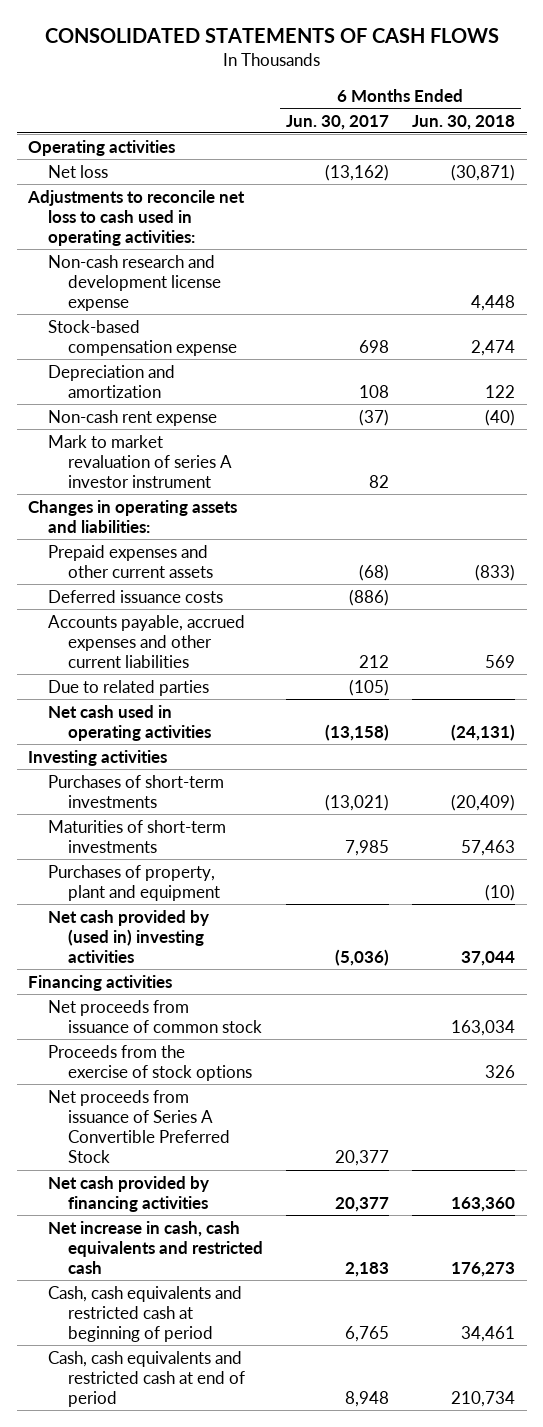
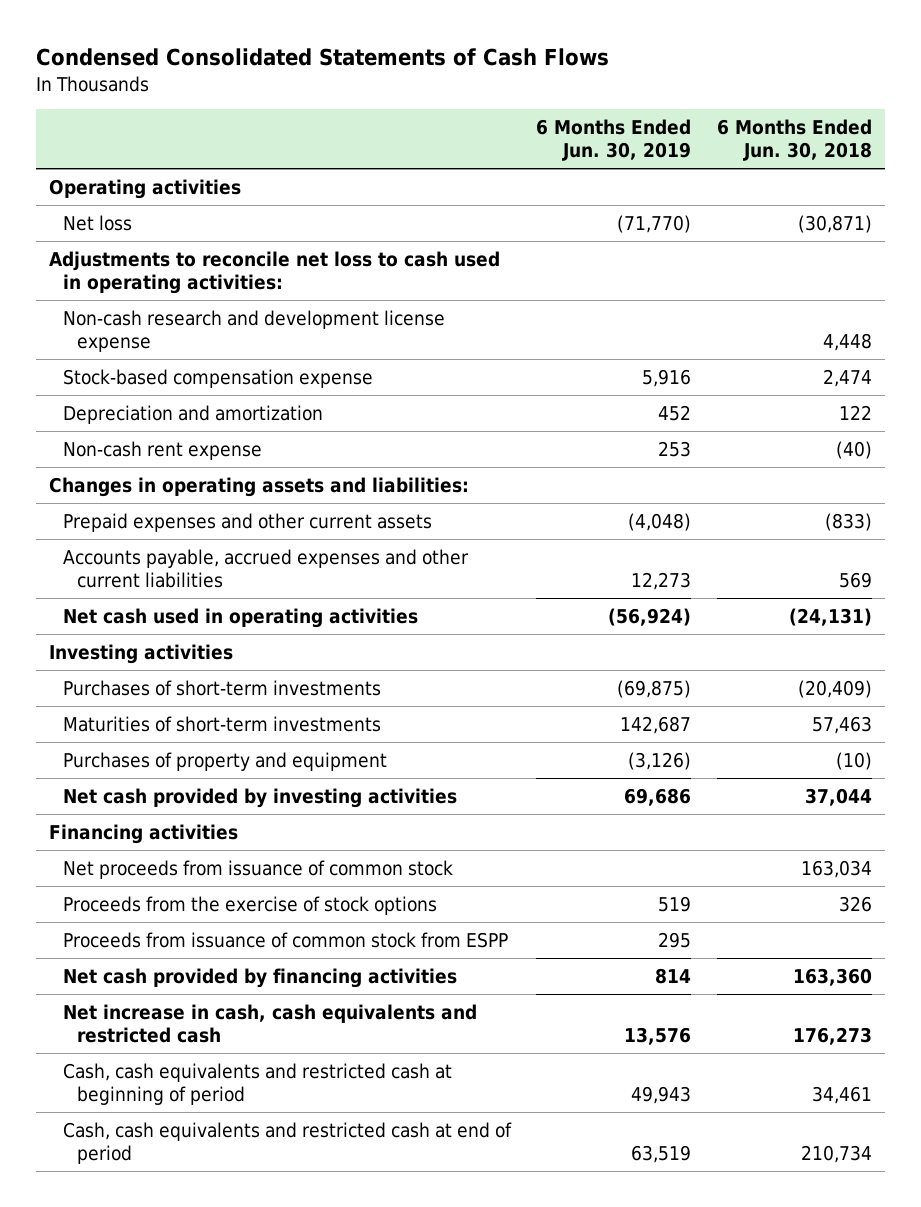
- CONSOLIDATED STATEMENTS OF CASH FLOWS
+ Condensed Consolidated Statements of Cash Flows
- | 6 Months Ended Jun. 30, 2017 | 6 Months Ended Jun. 30, 2018
+ | 6 Months Ended Jun. 30, 2019 | 6 Months Ended Jun. 30, 2018
- Mark to market revaluation of series A investor instrument | 82 |
- Deferred issuance costs | (886) |
- Due to related parties | (105) |
- Purchases of property, plant and equipment | | (10)
- Net cash provided by (used in) investing activities | (5,036) | 37,044
+ Purchases of property and equipment | (3,126) | (10)
+ Net cash provided by investing activities | 69,686 | 37,044
- Net proceeds from issuance of Series A Convertible Preferred Stock | 20,377 |
+ Proceeds from issuance of common stock from ESPP | 295 |

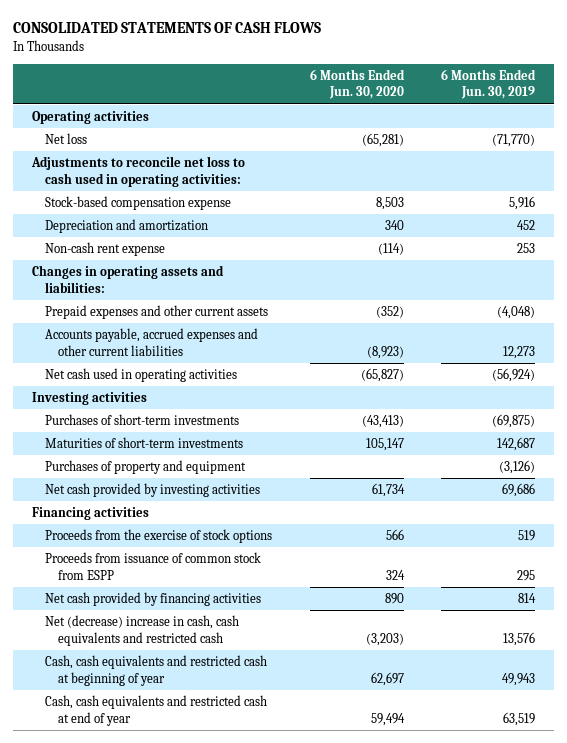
- Condensed Consolidated Statements of Cash Flows
+ CONSOLIDATED STATEMENTS OF CASH FLOWS
- | 6 Months Ended Jun. 30, 2019 | 6 Months Ended Jun. 30, 2018
+ | 6 Months Ended Jun. 30, 2020 | 6 Months Ended Jun. 30, 2019
- Non-cash research and development license expense | | 4,448
- Net proceeds from issuance of common stock | | 163,034
- Net increase in cash, cash equivalents and restricted cash | 13,576 | 176,273
- Cash, cash equivalents and restricted cash at beginning of period | 49,943 | 34,461
- Cash, cash equivalents and restricted cash at end of period | 63,519 | 210,734
+ Net (decrease) increase in cash, cash equivalents and restricted cash | (3,203) | 13,576
+ Cash, cash equivalents and restricted cash at beginning of year | 62,697 | 49,943
+ Cash, cash equivalents and restricted cash at end of year | 59,494 | 63,519

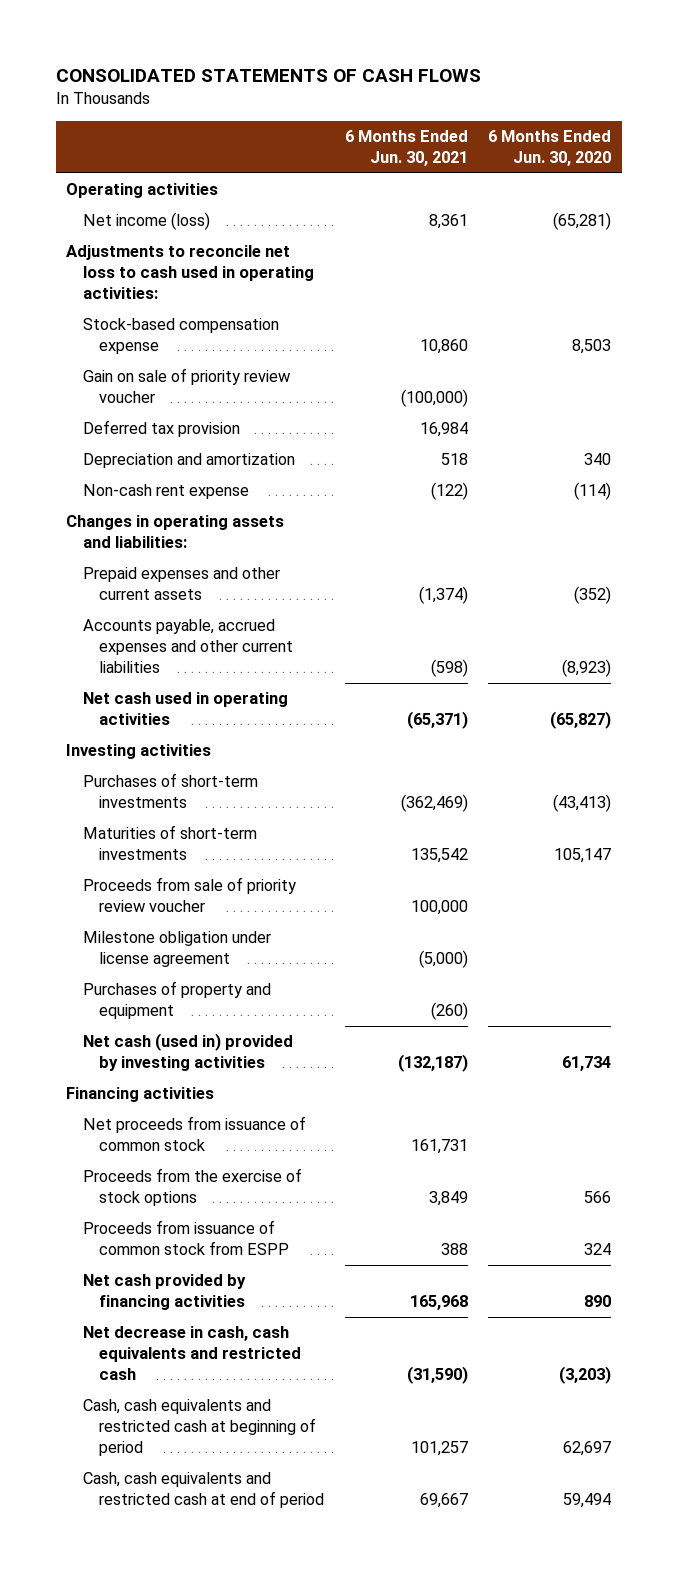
- | 6 Months Ended Jun. 30, 2020 | 6 Months Ended Jun. 30, 2019
+ | 6 Months Ended Jun. 30, 2021 | 6 Months Ended Jun. 30, 2020
- Net loss | (65,281) | (71,770)
+ Net income (loss) | 8,361 | (65,281)
+ Gain on sale of priority review voucher | (100,000) |
+ Deferred tax provision | 16,984 |
+ Proceeds from sale of priority review voucher | 100,000 |
+ Milestone obligation under license agreement | (5,000) |
- Net cash provided by investing activities | 61,734 | 69,686
+ Net cash (used in) provided by investing activities | (132,187) | 61,734
+ Net proceeds from issuance of common stock | 161,731 |
- Net (decrease) increase in cash, cash equivalents and restricted cash | (3,203) | 13,576
- Cash, cash equivalents and restricted cash at beginning of year | 62,697 | 49,943
- Cash, cash equivalents and restricted cash at end of year | 59,494 | 63,519
+ Net decrease in cash, cash equivalents and restricted cash | (31,590) | (3,203)
+ Cash, cash equivalents and restricted cash at beginning of period | 101,257 | 62,697
+ Cash, cash equivalents and restricted cash at end of period | 69,667 | 59,494

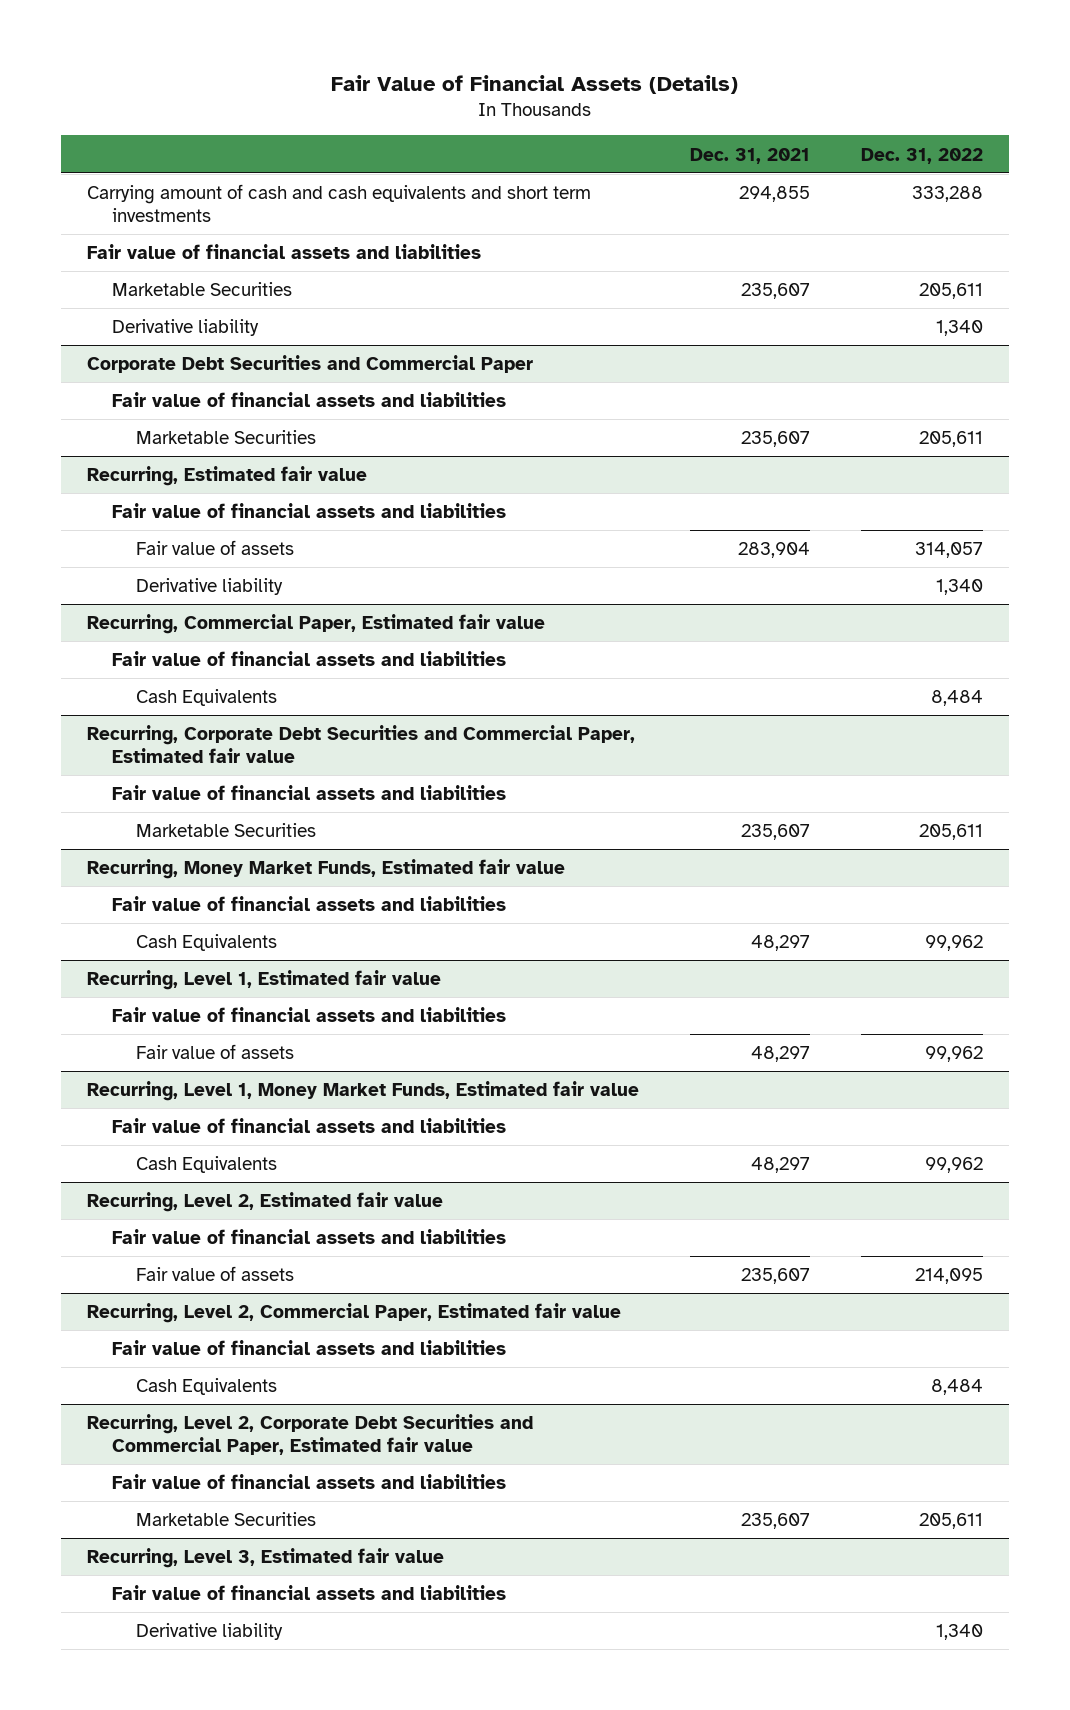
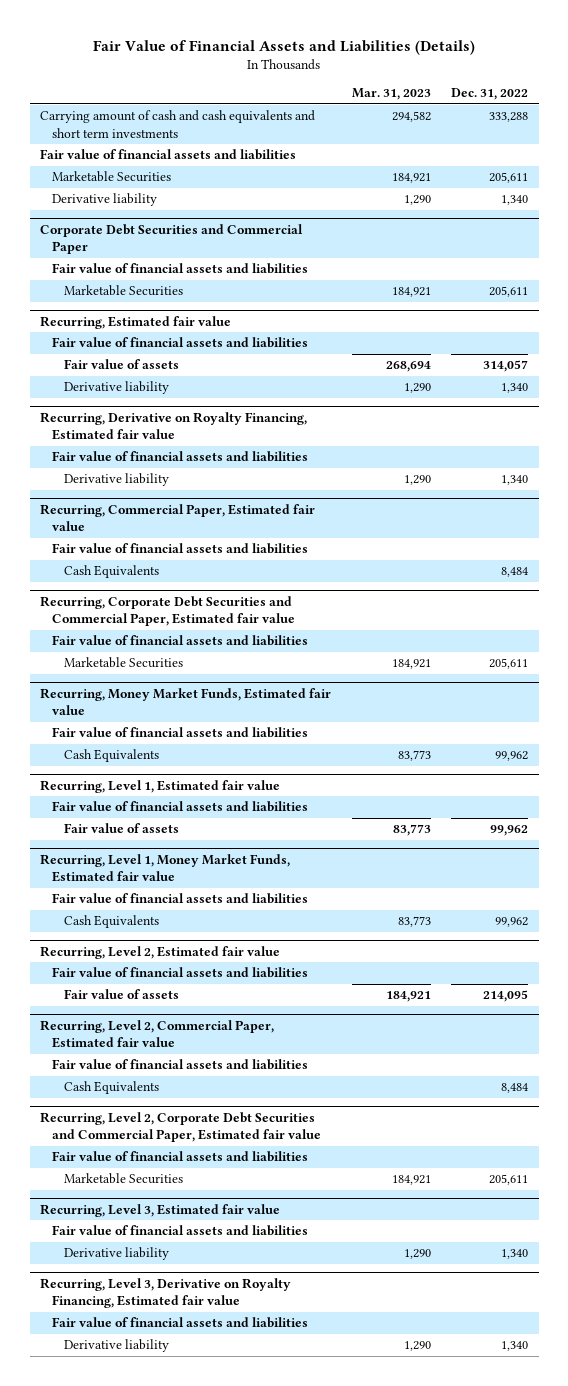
- Fair Value of Financial Assets (Details)
+ Fair Value of Financial Assets and Liabilities (Details)
- | Dec. 31, 2021 | Dec. 31, 2022
+ | Mar. 31, 2023 | Dec. 31, 2022
+ Recurring, Derivative on Royalty Financing, Estimated fair value
+ Fair value of financial assets and liabilities
+ Derivative liability | 1,290 | 1,340
+ Recurring, Level 3, Derivative on Royalty Financing, Estimated fair value
+ Fair value of financial assets and liabilities
+ Derivative liability | 1,290 | 1,340

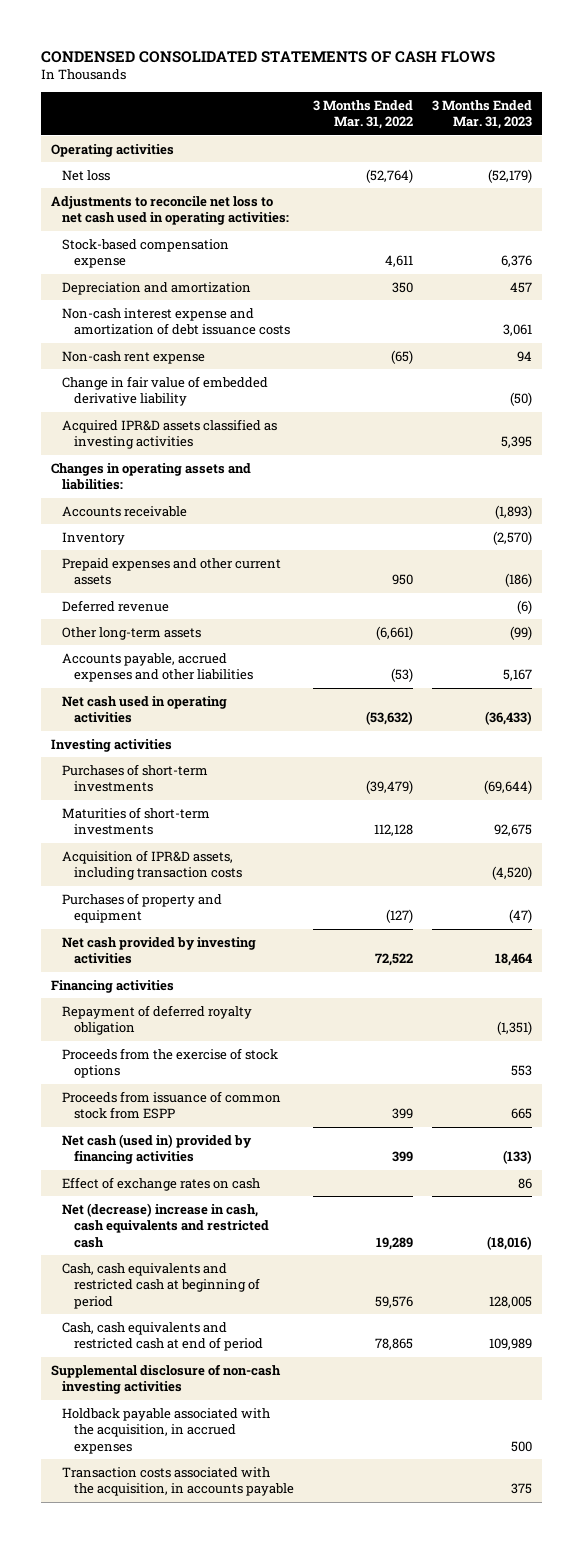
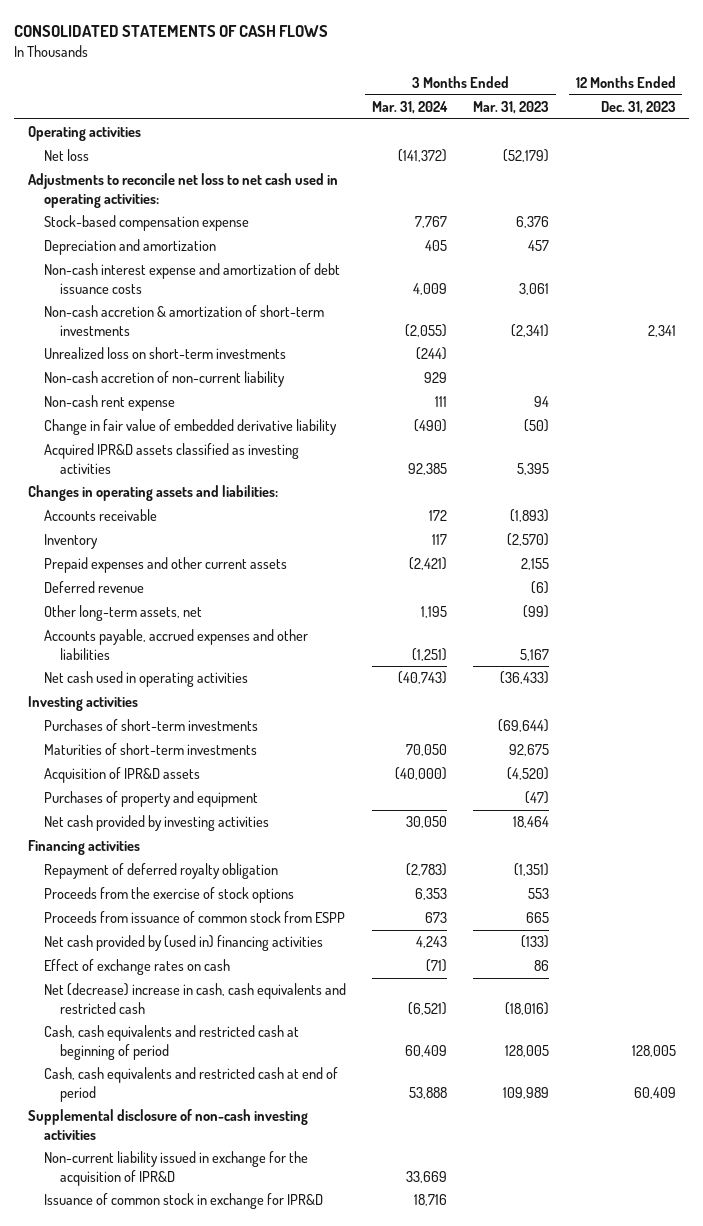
- CONDENSED CONSOLIDATED STATEMENTS OF CASH FLOWS
+ CONSOLIDATED STATEMENTS OF CASH FLOWS
- | 3 Months Ended Mar. 31, 2022 | 3 Months Ended Mar. 31, 2023
+ | 3 Months Ended Mar. 31, 2024 | 3 Months Ended Mar. 31, 2023 | 12 Months Ended Dec. 31, 2023
+ Non-cash accretion & amortization of short-term investments | (2,055) | (2,341) | 2,341
+ Unrealized loss on short-term investments | (244) | |
+ Non-cash accretion of non-current liability | 929 | |
- Prepaid expenses and other current assets | 950 | (186)
+ Prepaid expenses and other current assets | (2,421) | 2,155 |
- Other long-term assets | (6,661) | (99)
+ Other long-term assets, net | 1,195 | (99) |
- Acquisition of IPR&D assets, including transaction costs | | (4,520)
+ Acquisition of IPR&D assets | (40,000) | (4,520) |
- Net cash (used in) provided by financing activities | 399 | (133)
+ Net cash provided by (used in) financing activities | 4,243 | (133) |
- Holdback payable associated with the acquisition, in accrued expenses | | 500
- Transaction costs associated with the acquisition, in accounts payable | | 375
+ Non-current liability issued in exchange for the acquisition of IPR&D | 33,669 | |
+ Issuance of common stock in exchange for IPR&D | 18,716 | |

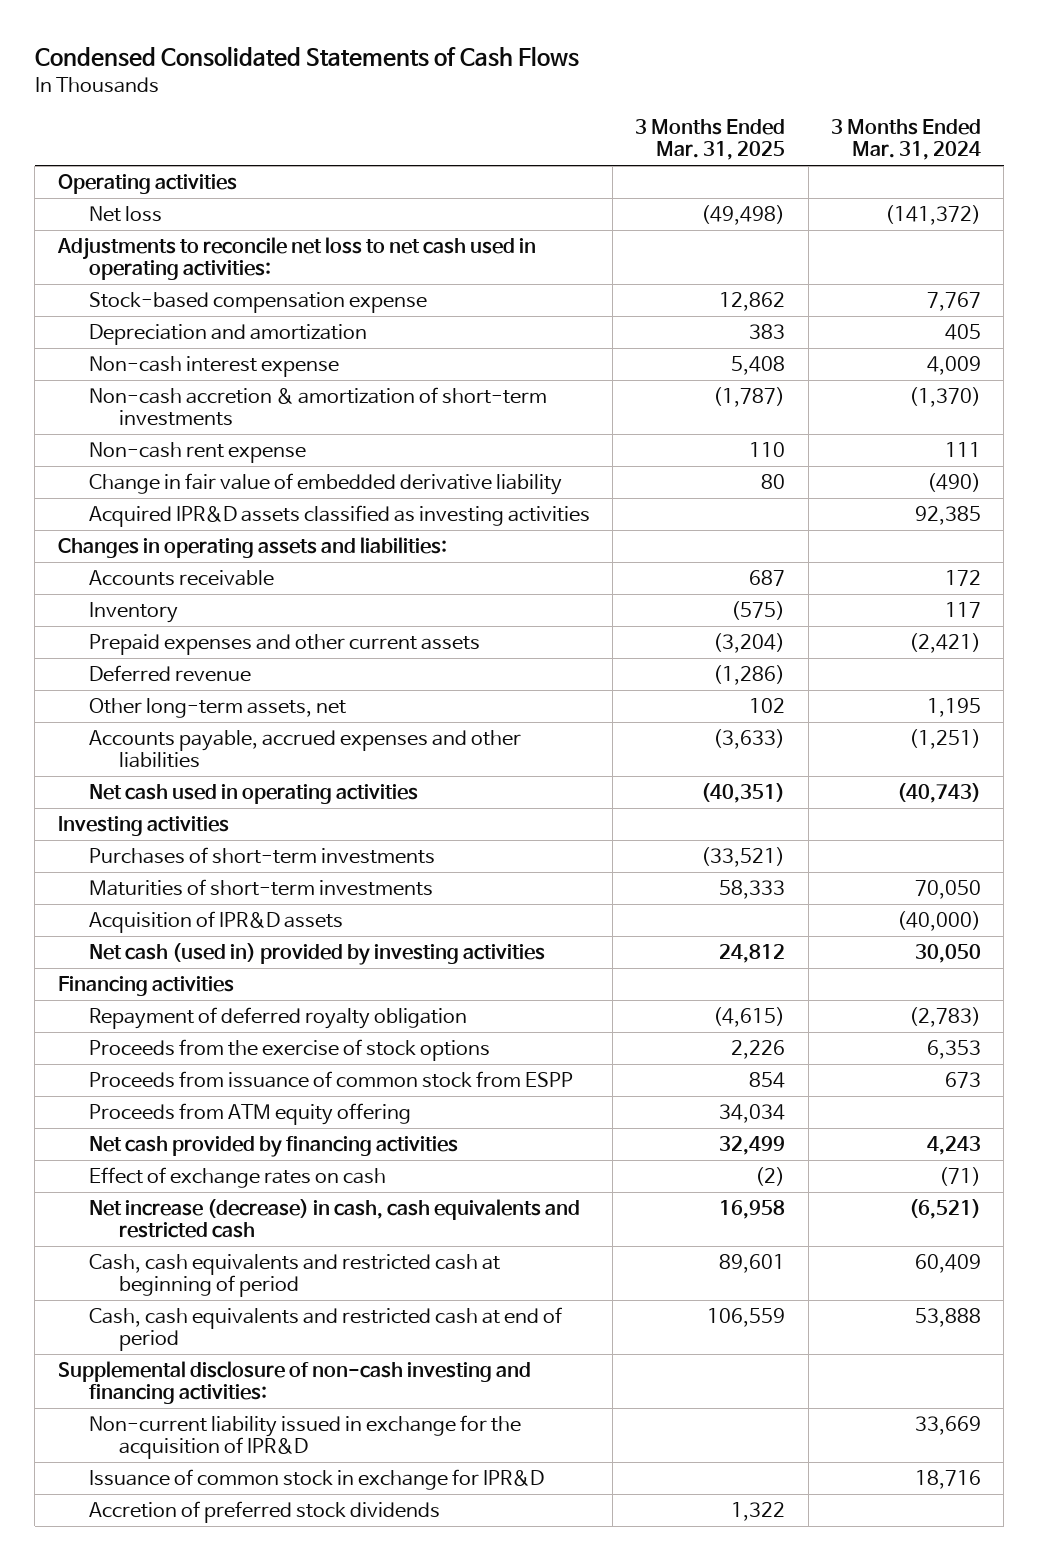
- CONSOLIDATED STATEMENTS OF CASH FLOWS
+ Condensed Consolidated Statements of Cash Flows
- | 3 Months Ended Mar. 31, 2024 | 3 Months Ended Mar. 31, 2023 | 12 Months Ended Dec. 31, 2023
+ | 3 Months Ended Mar. 31, 2025 | 3 Months Ended Mar. 31, 2024
- Non-cash interest expense and amortization of debt issuance costs | 4,009 | 3,061 |
- Non-cash accretion & amortization of short-term investments | (2,055) | (2,341) | 2,341
- Unrealized loss on short-term investments | (244) | |
- Non-cash accretion of non-current liability | 929 | |
+ Non-cash interest expense | 5,408 | 4,009
+ Non-cash accretion & amortization of short-term investments | (1,787) | (1,370)
- Purchases of property and equipment | | (47) |
- Net cash provided by investing activities | 30,050 | 18,464 |
+ Net cash (used in) provided by investing activities | 24,812 | 30,050
- Net cash provided by (used in) financing activities | 4,243 | (133) |
+ Proceeds from ATM equity offering | 34,034 |
+ Net cash provided by financing activities | 32,499 | 4,243
- Net (decrease) increase in cash, cash equivalents and restricted cash | (6,521) | (18,016) |
+ Net increase (decrease) in cash, cash equivalents and restricted cash | 16,958 | (6,521)
- Supplemental disclosure of non-cash investing activities
+ Supplemental disclosure of non-cash investing and financing activities:
+ Accretion of preferred stock dividends | 1,322 |

